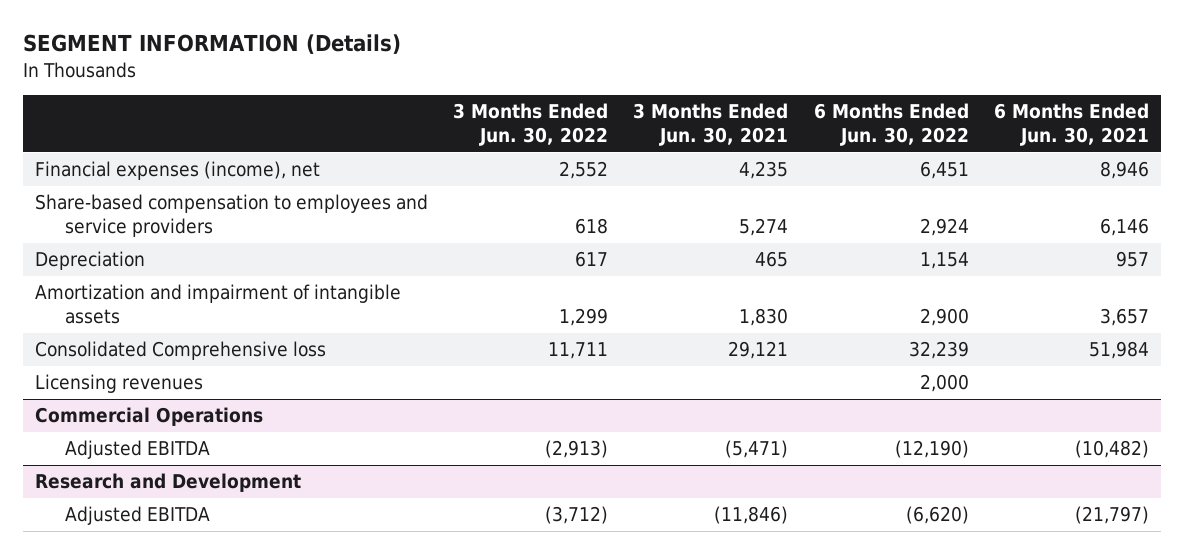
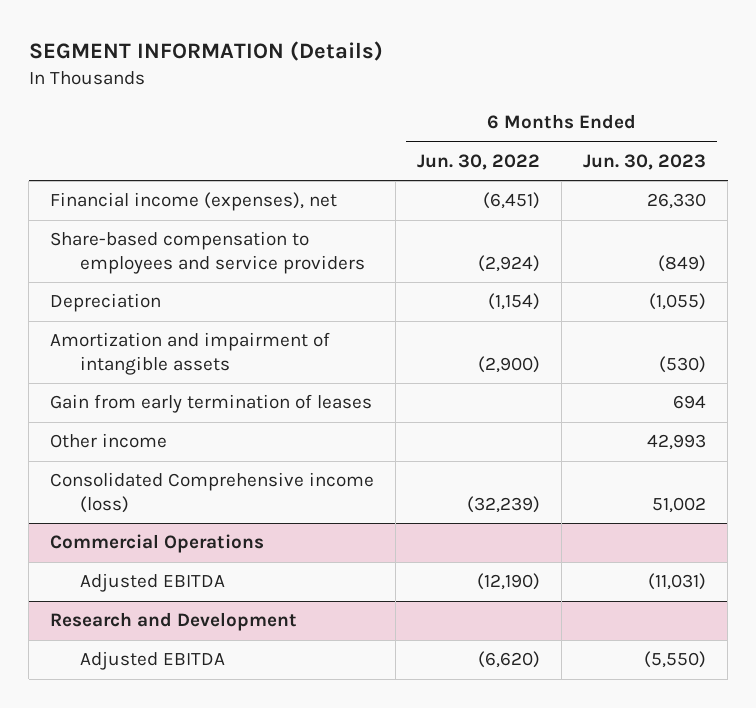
- | 3 Months Ended Jun. 30, 2022 | 3 Months Ended Jun. 30, 2021 | 6 Months Ended Jun. 30, 2022 | 6 Months Ended Jun. 30, 2021
+ | 6 Months Ended Jun. 30, 2022 | 6 Months Ended Jun. 30, 2023
- Financial expenses (income), net | 2,552 | 4,235 | 6,451 | 8,946
- Share-based compensation to employees and service providers | 618 | 5,274 | 2,924 | 6,146
- Depreciation | 617 | 465 | 1,154 | 957
- Amortization and impairment of intangible assets | 1,299 | 1,830 | 2,900 | 3,657
- Consolidated Comprehensive loss | 11,711 | 29,121 | 32,239 | 51,984
- Licensing revenues | | | 2,000 |
+ Financial income (expenses), net | (6,451) | 26,330
+ Share-based compensation to employees and service providers | (2,924) | (849)
+ Depreciation | (1,154) | (1,055)
+ Amortization and impairment of intangible assets | (2,900) | (530)
+ Gain from early termination of leases | | 694
+ Other income | | 42,993
+ Consolidated Comprehensive income (loss) | (32,239) | 51,002

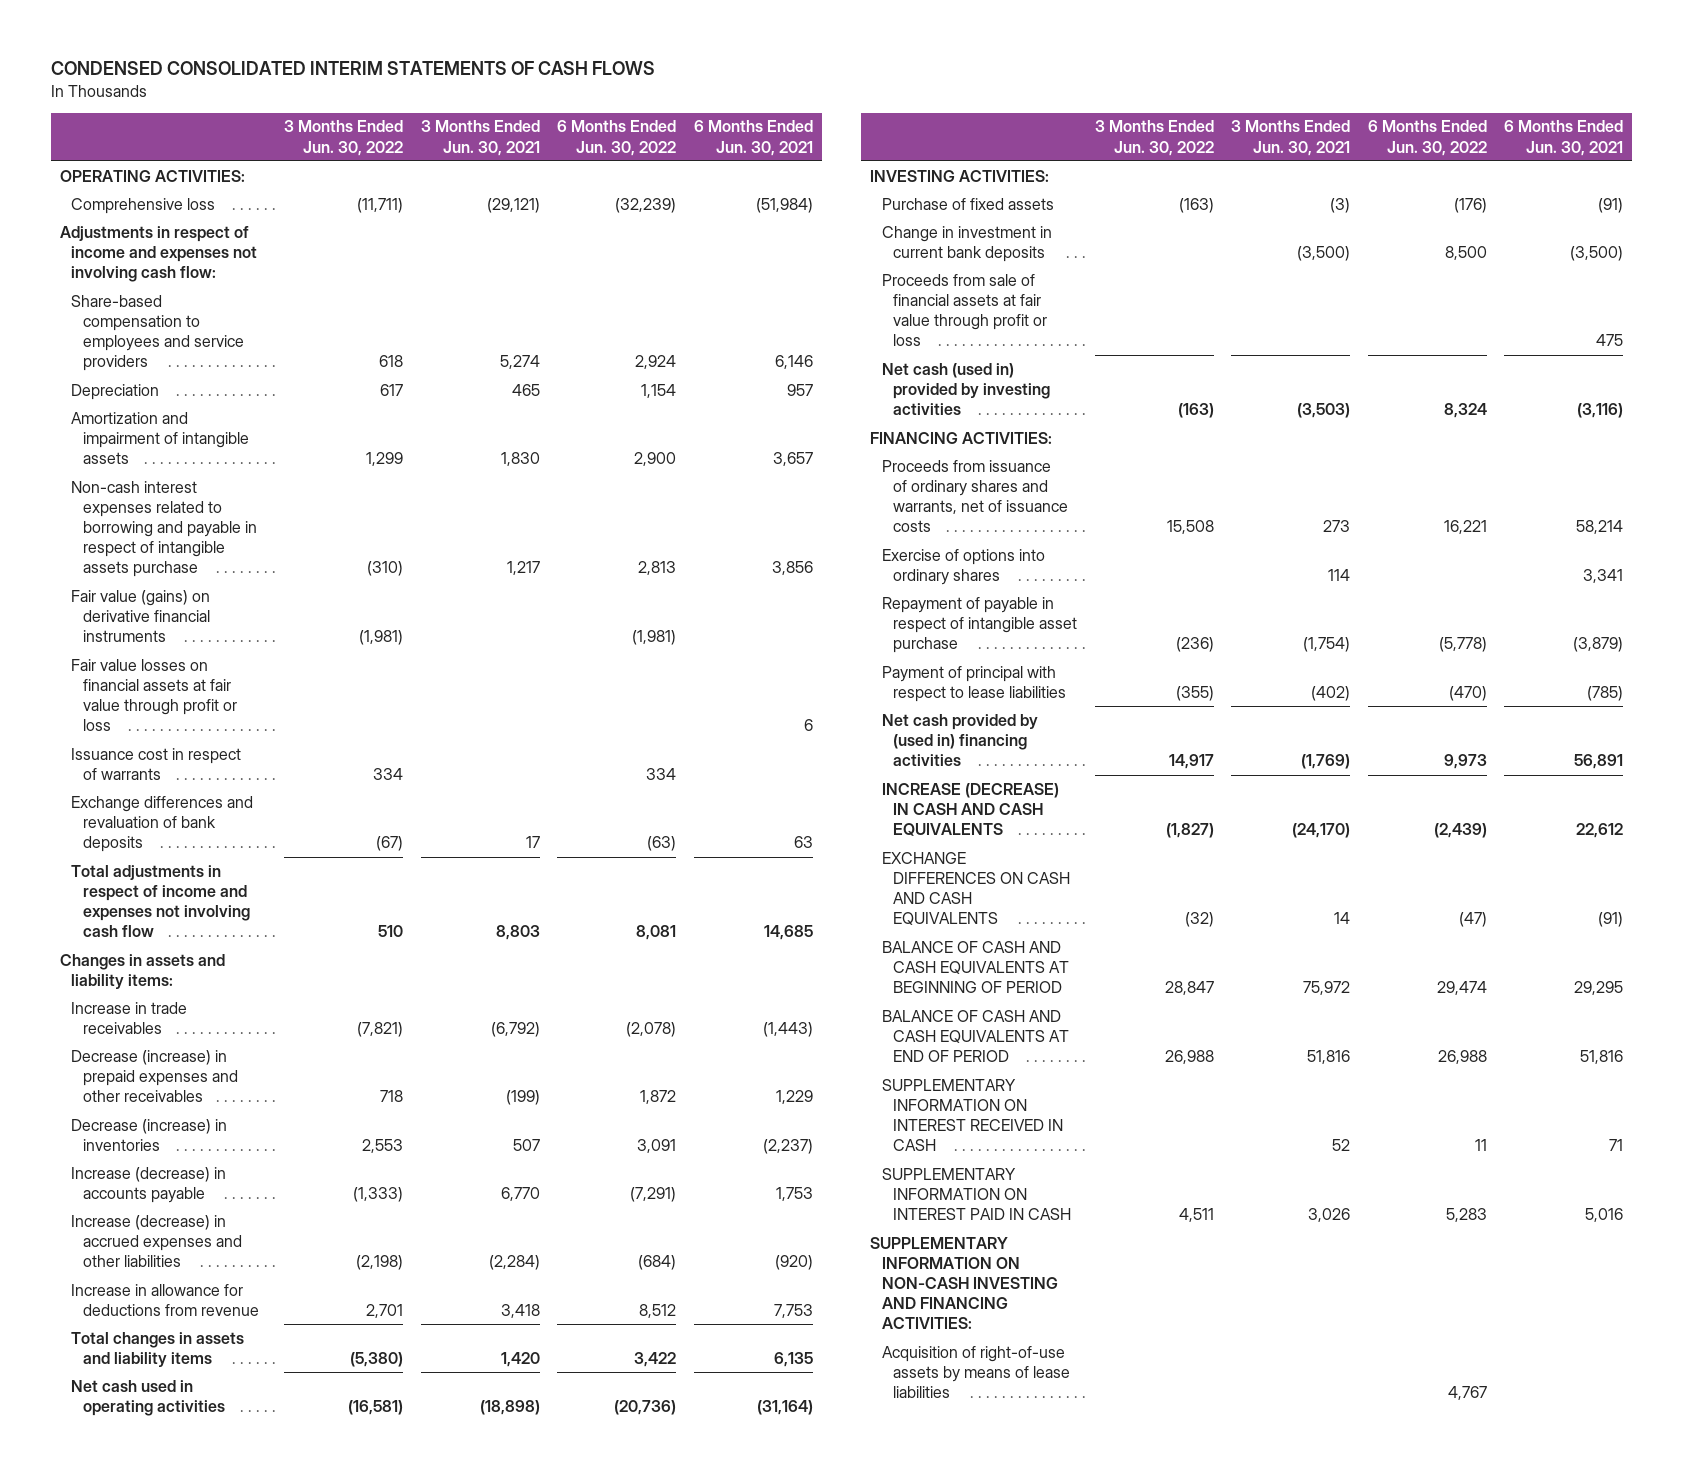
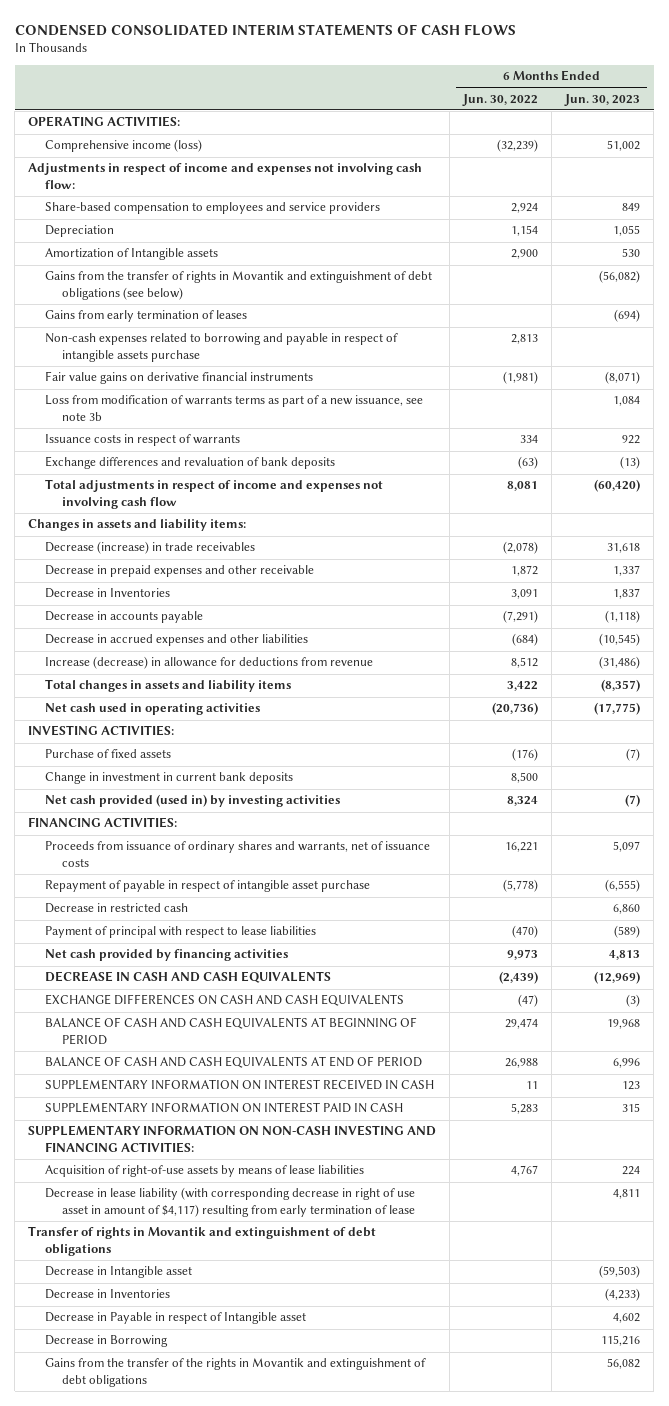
- | 3 Months Ended Jun. 30, 2022 | 3 Months Ended Jun. 30, 2021 | 6 Months Ended Jun. 30, 2022 | 6 Months Ended Jun. 30, 2021
+ | 6 Months Ended Jun. 30, 2022 | 6 Months Ended Jun. 30, 2023
- Comprehensive loss | (11,711) | (29,121) | (32,239) | (51,984)
+ Comprehensive income (loss) | (32,239) | 51,002
- Amortization and impairment of intangible assets | 1,299 | 1,830 | 2,900 | 3,657
- Non-cash interest expenses related to borrowing and payable in respect of intangible assets purchase | (310) | 1,217 | 2,813 | 3,856
- Fair value (gains) on derivative financial instruments | (1,981) | | (1,981) |
- Fair value losses on financial assets at fair value through profit or loss | | | | 6
- Issuance cost in respect of warrants | 334 | | 334 |
+ Amortization of Intangible assets | 2,900 | 530
+ Gains from the transfer of rights in Movantik and extinguishment of debt obligations (see below) | | (56,082)
+ Gains from early termination of leases | | (694)
+ Non-cash expenses related to borrowing and payable in respect of intangible assets purchase | 2,813 |
+ Fair value gains on derivative financial instruments | (1,981) | (8,071)
+ Loss from modification of warrants terms as part of a new issuance, see note 3b | | 1,084
+ Issuance costs in respect of warrants | 334 | 922
- Increase in trade receivables | (7,821) | (6,792) | (2,078) | (1,443)
- Decrease (increase) in prepaid expenses and other receivables | 718 | (199) | 1,872 | 1,229
- Decrease (increase) in inventories | 2,553 | 507 | 3,091 | (2,237)
- Increase (decrease) in accounts payable | (1,333) | 6,770 | (7,291) | 1,753
- Increase (decrease) in accrued expenses and other liabilities | (2,198) | (2,284) | (684) | (920)
- Increase in allowance for deductions from revenue | 2,701 | 3,418 | 8,512 | 7,753
+ Decrease (increase) in trade receivables | (2,078) | 31,618
+ Decrease in prepaid expenses and other receivable | 1,872 | 1,337
+ Decrease in Inventories | 3,091 | 1,837
+ Decrease in accounts payable | (7,291) | (1,118)
+ Decrease in accrued expenses and other liabilities | (684) | (10,545)
+ Increase (decrease) in allowance for deductions from revenue | 8,512 | (31,486)
- Proceeds from sale of financial assets at fair value through profit or loss | | | | 475
- Net cash (used in) provided by investing activities | (163) | (3,503) | 8,324 | (3,116)
+ Net cash provided (used in) by investing activities | 8,324 | (7)
- Exercise of options into ordinary shares | | 114 | | 3,341
+ Decrease in restricted cash | | 6,860
- Net cash provided by (used in) financing activities | 14,917 | (1,769) | 9,973 | 56,891
- INCREASE (DECREASE) IN CASH AND CASH EQUIVALENTS | (1,827) | (24,170) | (2,439) | 22,612
+ Net cash provided by financing activities | 9,973 | 4,813
+ DECREASE IN CASH AND CASH EQUIVALENTS | (2,439) | (12,969)
+ Decrease in lease liability (with corresponding decrease in right of use asset in amount of $4,117) resulting from early termination of lease | | 4,811
+ Transfer of rights in Movantik and extinguishment of debt obligations
+ Decrease in Intangible asset | | (59,503)
+ Decrease in Inventories | | (4,233)
+ Decrease in Payable in respect of Intangible asset | | 4,602
+ Decrease in Borrowing | | 115,216
+ Gains from the transfer of the rights in Movantik and extinguishment of debt obligations | | 56,082

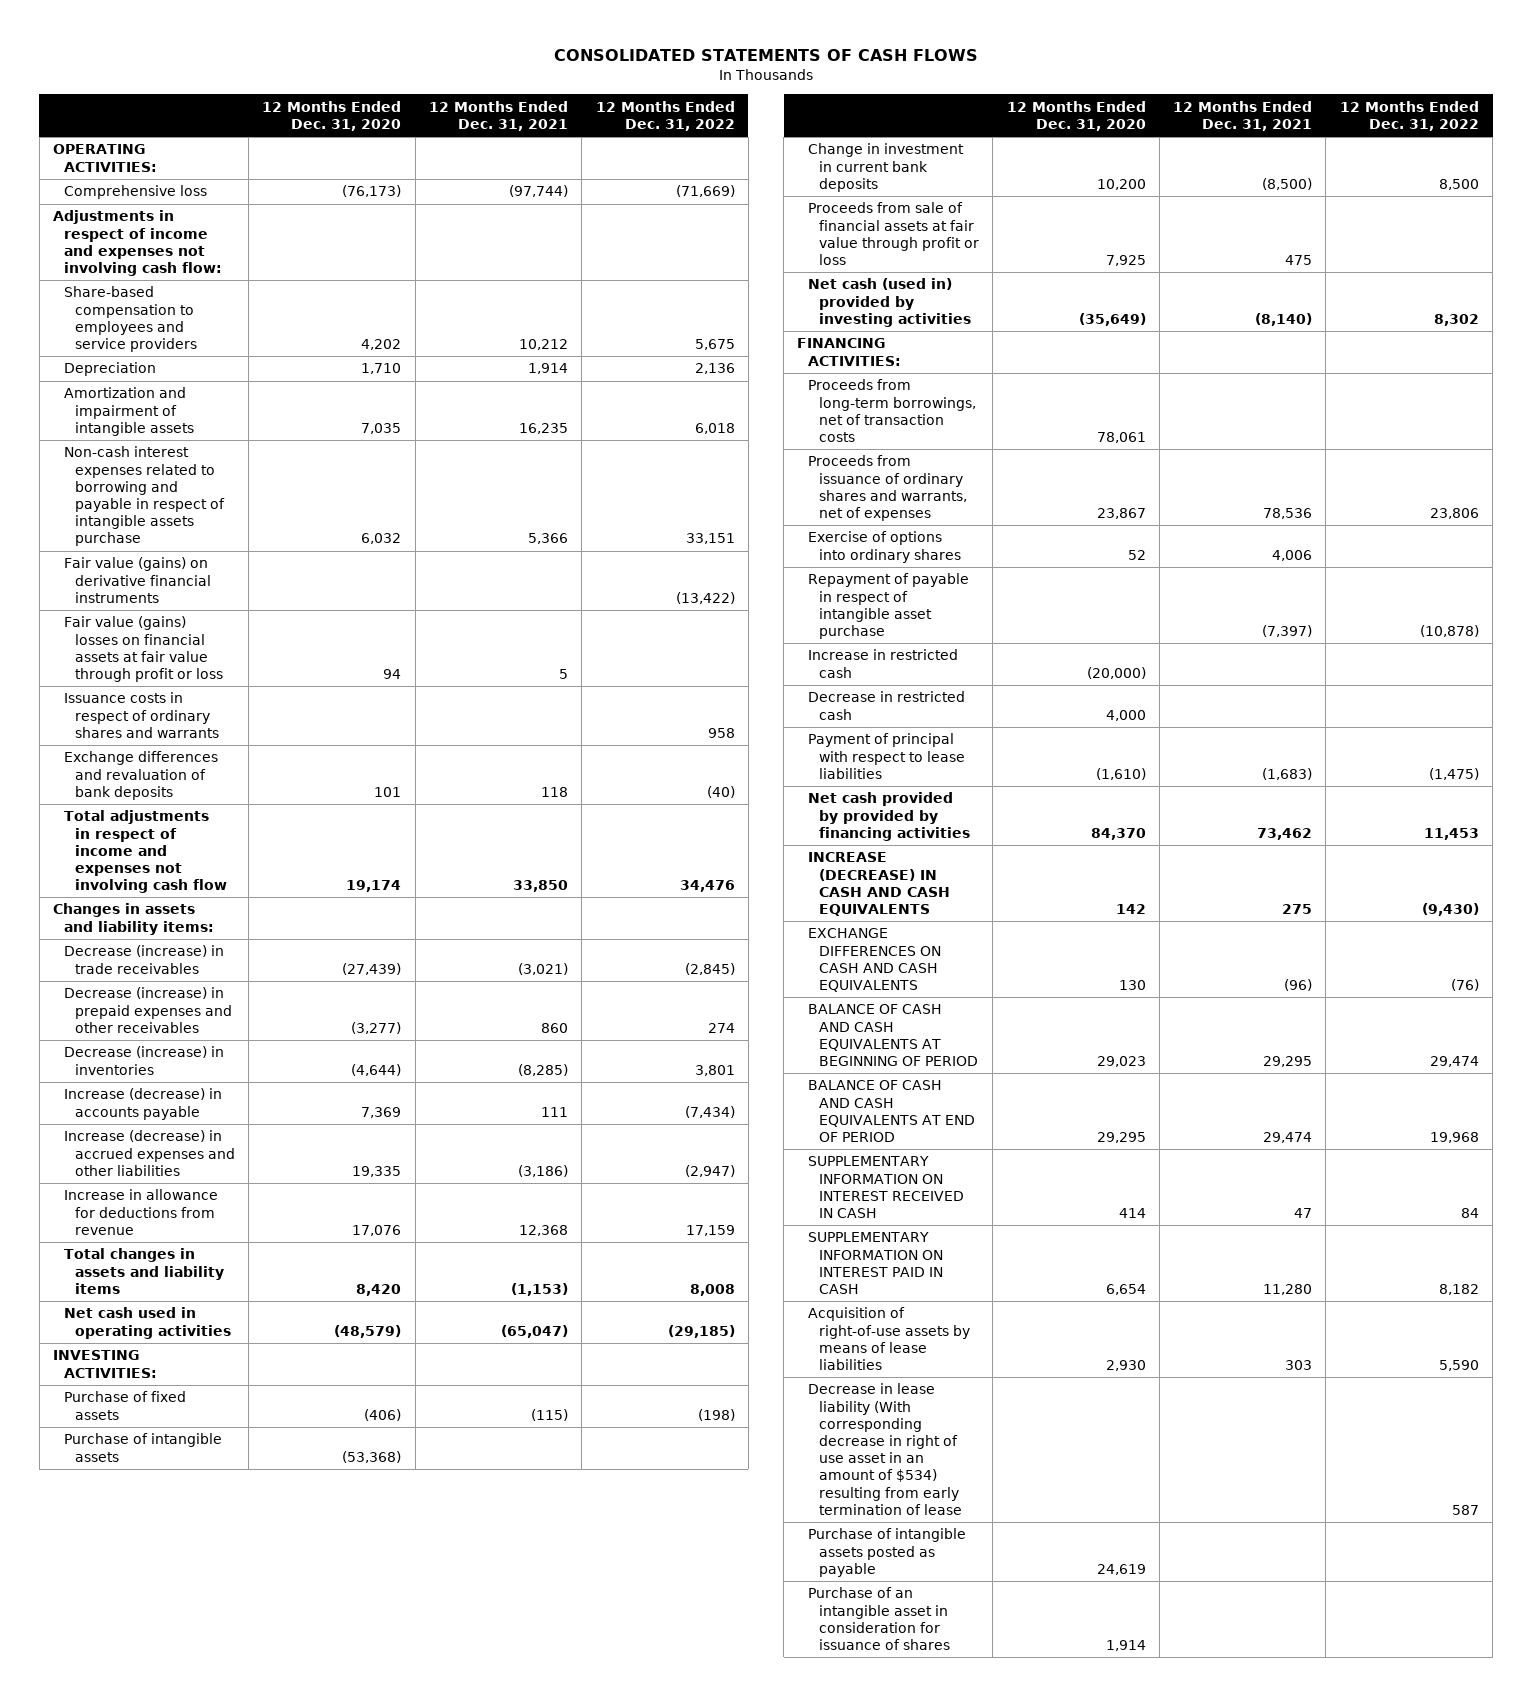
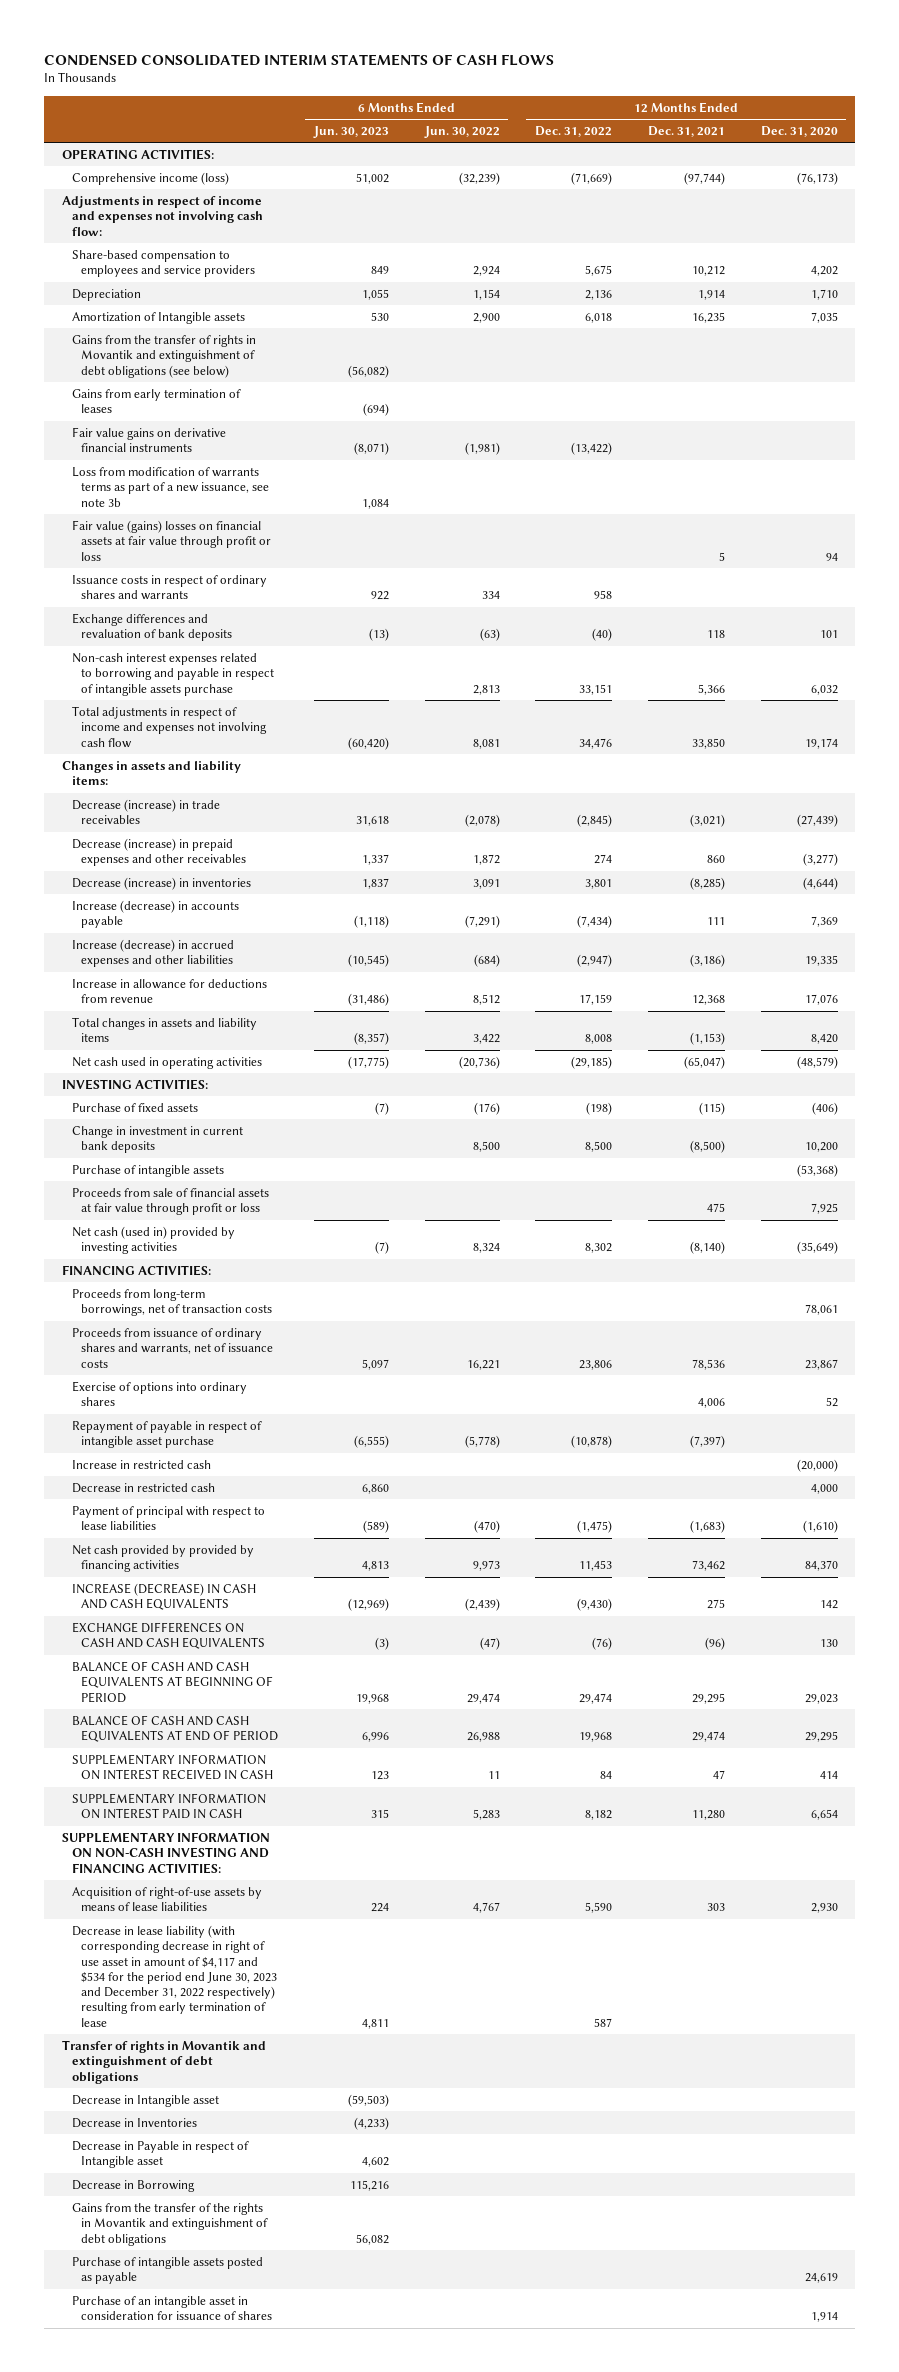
- CONSOLIDATED STATEMENTS OF CASH FLOWS
+ CONDENSED CONSOLIDATED INTERIM STATEMENTS OF CASH FLOWS
- | 12 Months Ended Dec. 31, 2020 | 12 Months Ended Dec. 31, 2021 | 12 Months Ended Dec. 31, 2022
+ | 6 Months Ended Jun. 30, 2023 | 6 Months Ended Jun. 30, 2022 | 12 Months Ended Dec. 31, 2022 | 12 Months Ended Dec. 31, 2021 | 12 Months Ended Dec. 31, 2020
- Comprehensive loss | (76,173) | (97,744) | (71,669)
+ Comprehensive income (loss) | 51,002 | (32,239) | (71,669) | (97,744) | (76,173)
- Amortization and impairment of intangible assets | 7,035 | 16,235 | 6,018
- Fair value (gains) on derivative financial instruments | | | (13,422)
+ Amortization of Intangible assets | 530 | 2,900 | 6,018 | 16,235 | 7,035
+ Gains from the transfer of rights in Movantik and extinguishment of debt obligations (see below) | (56,082) | | | |
+ Gains from early termination of leases | (694) | | | |
+ Fair value gains on derivative financial instruments | (8,071) | (1,981) | (13,422) | |
+ Loss from modification of warrants terms as part of a new issuance, see note 3b | 1,084 | | | |
moved down: Non-cash interest expenses related to borrowing and payable in respect of intangible assets purchase | | 2,813 | 33,151 | 5,366 | 6,032
moved down: Purchase of intangible assets | | | | | (53,368)
- Proceeds from issuance of ordinary shares and warrants, net of expenses | 23,867 | 78,536 | 23,806
+ Proceeds from issuance of ordinary shares and warrants, net of issuance costs | 5,097 | 16,221 | 23,806 | 78,536 | 23,867
+ SUPPLEMENTARY INFORMATION ON NON-CASH INVESTING AND FINANCING ACTIVITIES:
- Decrease in lease liability (With corresponding decrease in right of use asset in an amount of $534) resulting from early termination of lease | | | 587
+ Decrease in lease liability (with corresponding decrease in right of use asset in amount of $4,117 and $534 for the period end June 30, 2023 and December 31, 2022 respectively) resulting from early termination of lease | 4,811 | | 587 | |
+ Transfer of rights in Movantik and extinguishment of debt obligations
+ Decrease in Intangible asset | (59,503) | | | |
+ Decrease in Inventories | (4,233) | | | |
+ Decrease in Payable in respect of Intangible asset | 4,602 | | | |
+ Decrease in Borrowing | 115,216 | | | |
+ Gains from the transfer of the rights in Movantik and extinguishment of debt obligations | 56,082 | | | |

